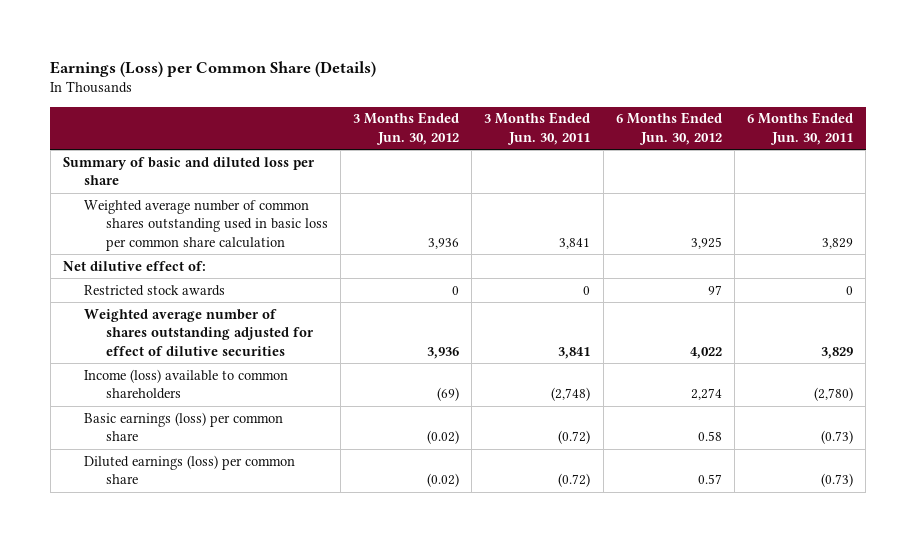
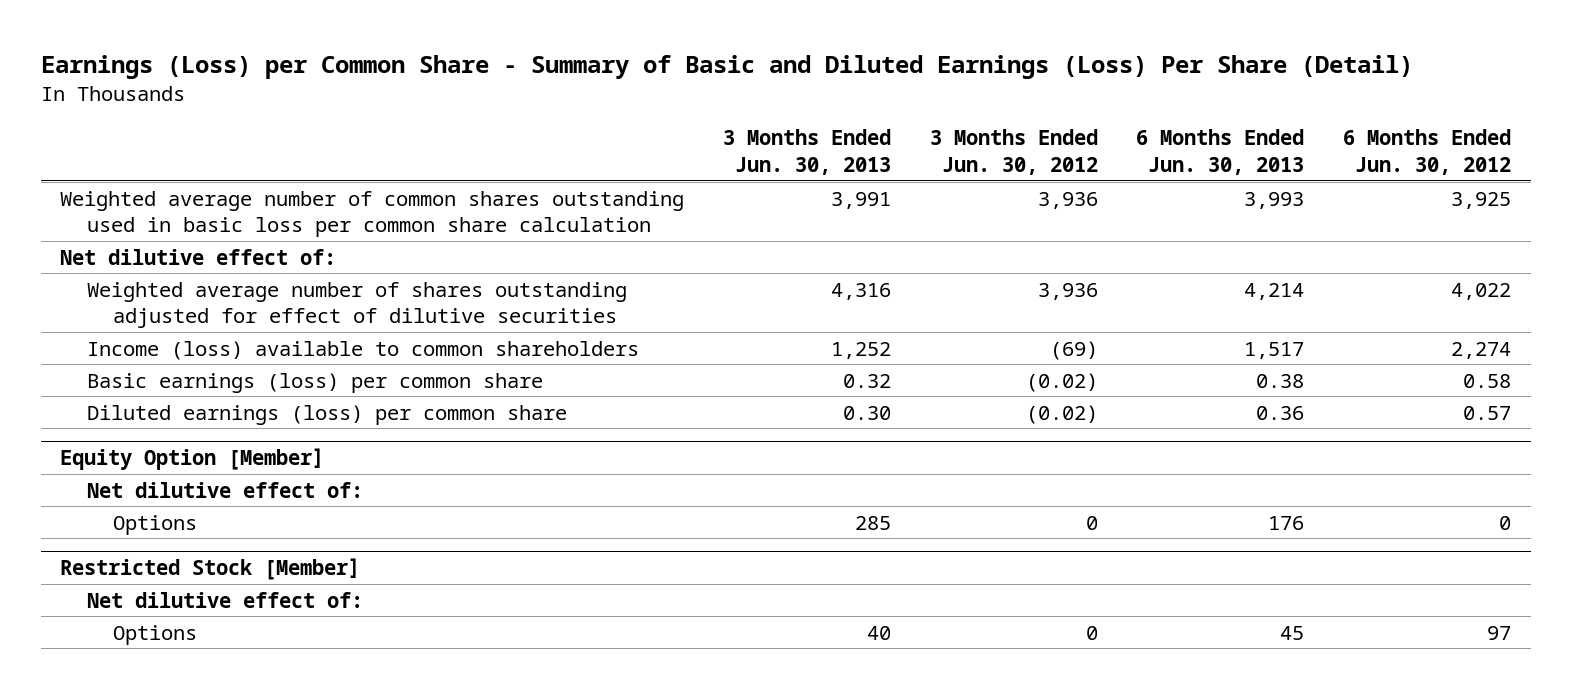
- Earnings (Loss) per Common Share (Details)
+ Earnings (Loss) per Common Share - Summary of Basic and Diluted Earnings (Loss) Per Share (Detail)
- | 3 Months Ended Jun. 30, 2012 | 3 Months Ended Jun. 30, 2011 | 6 Months Ended Jun. 30, 2012 | 6 Months Ended Jun. 30, 2011
+ | 3 Months Ended Jun. 30, 2013 | 3 Months Ended Jun. 30, 2012 | 6 Months Ended Jun. 30, 2013 | 6 Months Ended Jun. 30, 2012
- Summary of basic and diluted loss per share
- Restricted stock awards | 0 | 0 | 97 | 0
+ Equity Option [Member]
+ Net dilutive effect of:
+ Options | 285 | 0 | 176 | 0
+ Restricted Stock [Member]
+ Net dilutive effect of:
+ Options | 40 | 0 | 45 | 97

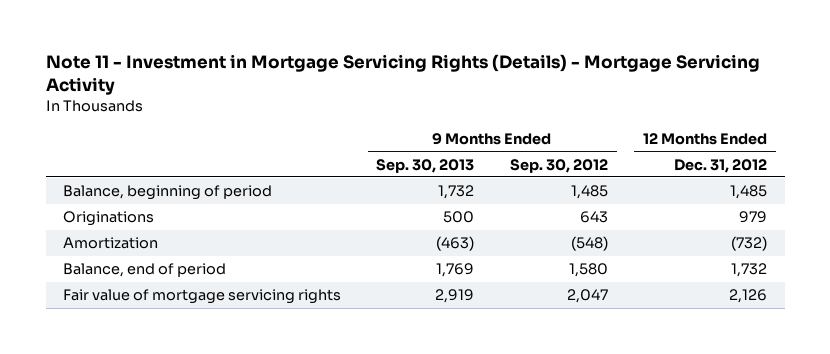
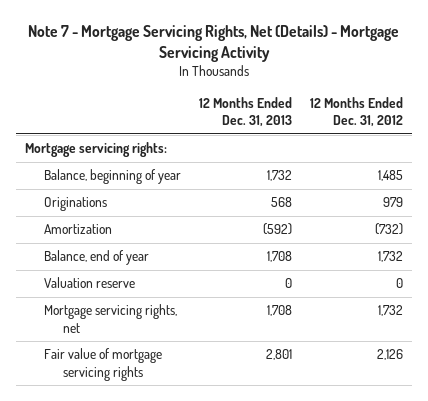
- Note 11 - Investment in Mortgage Servicing Rights (Details) - Mortgage Servicing Activity
+ Note 7 - Mortgage Servicing Rights, Net (Details) - Mortgage Servicing Activity
- | 9 Months Ended Sep. 30, 2013 | 9 Months Ended Sep. 30, 2012 | 12 Months Ended Dec. 31, 2012
+ | 12 Months Ended Dec. 31, 2013 | 12 Months Ended Dec. 31, 2012
- Balance, beginning of period | 1,732 | 1,485 | 1,485
+ Mortgage servicing rights:
+ Balance, beginning of year | 1,732 | 1,485
- Balance, end of period | 1,769 | 1,580 | 1,732
+ Balance, end of year | 1,708 | 1,732
+ Valuation reserve | 0 | 0
+ Mortgage servicing rights, net | 1,708 | 1,732

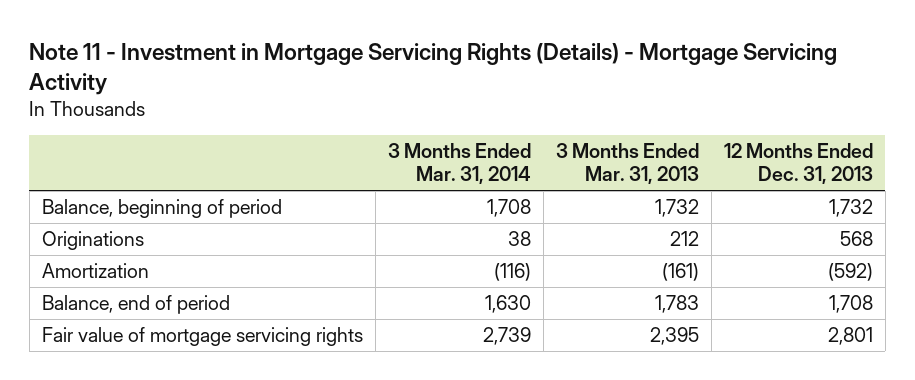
- Note 7 - Mortgage Servicing Rights, Net (Details) - Mortgage Servicing Activity
+ Note 11 - Investment in Mortgage Servicing Rights (Details) - Mortgage Servicing Activity
- | 12 Months Ended Dec. 31, 2013 | 12 Months Ended Dec. 31, 2012
+ | 3 Months Ended Mar. 31, 2014 | 3 Months Ended Mar. 31, 2013 | 12 Months Ended Dec. 31, 2013
- Mortgage servicing rights:
- Balance, beginning of year | 1,732 | 1,485
+ Balance, beginning of period | 1,708 | 1,732 | 1,732
- Balance, end of year | 1,708 | 1,732
- Valuation reserve | 0 | 0
- Mortgage servicing rights, net | 1,708 | 1,732
+ Balance, end of period | 1,630 | 1,783 | 1,708

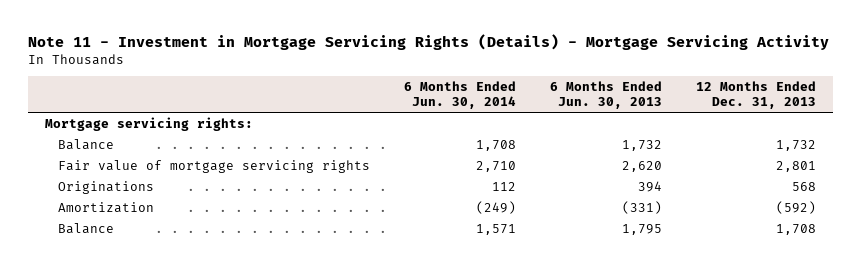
- | 3 Months Ended Mar. 31, 2014 | 3 Months Ended Mar. 31, 2013 | 12 Months Ended Dec. 31, 2013
+ | 6 Months Ended Jun. 30, 2014 | 6 Months Ended Jun. 30, 2013 | 12 Months Ended Dec. 31, 2013
- Balance, beginning of period | 1,708 | 1,732 | 1,732
+ Mortgage servicing rights:
+ Balance | 1,708 | 1,732 | 1,732
moved up: Fair value of mortgage servicing rights | 2,710 | 2,620 | 2,801
- Balance, end of period | 1,630 | 1,783 | 1,708
+ Balance | 1,571 | 1,795 | 1,708

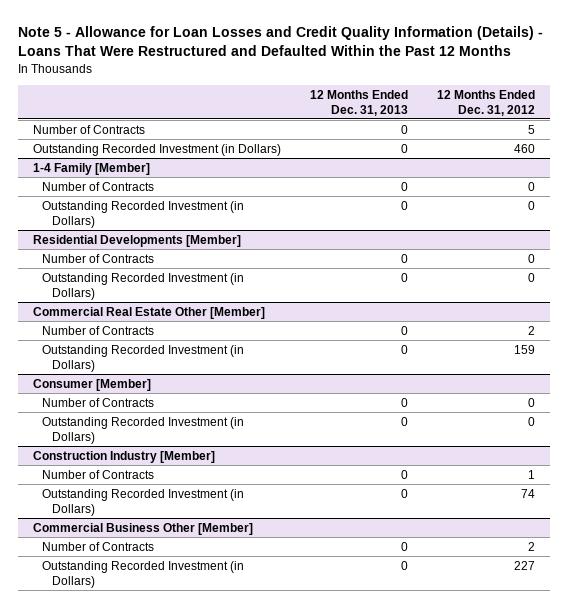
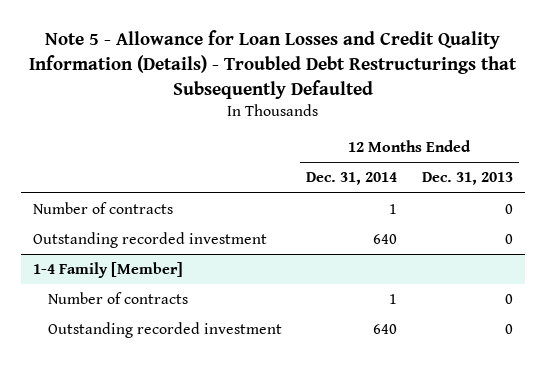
- Note 5 - Allowance for Loan Losses and Credit Quality Information (Details) - Loans That Were Restructured and Defaulted Within the Past 12 Months
+ Note 5 - Allowance for Loan Losses and Credit Quality Information (Details) - Troubled Debt Restructurings that Subsequently Defaulted
- | 12 Months Ended Dec. 31, 2013 | 12 Months Ended Dec. 31, 2012
+ | 12 Months Ended Dec. 31, 2014 | 12 Months Ended Dec. 31, 2013
- Number of Contracts | 0 | 5
- Outstanding Recorded Investment (in Dollars) | 0 | 460
+ Number of contracts | 1 | 0
+ Outstanding recorded investment | 640 | 0
@ 1-4 Family [Member]
- Number of Contracts | 0 | 0
- Outstanding Recorded Investment (in Dollars) | 0 | 0
- Residential Developments [Member]
- Number of Contracts | 0 | 0
- Outstanding Recorded Investment (in Dollars) | 0 | 0
- Commercial Real Estate Other [Member]
- Number of Contracts | 0 | 2
- Outstanding Recorded Investment (in Dollars) | 0 | 159
- Consumer [Member]
- Number of Contracts | 0 | 0
- Outstanding Recorded Investment (in Dollars) | 0 | 0
- Construction Industry [Member]
- Number of Contracts | 0 | 1
- Outstanding Recorded Investment (in Dollars) | 0 | 74
- Commercial Business Other [Member]
- Number of Contracts | 0 | 2
- Outstanding Recorded Investment (in Dollars) | 0 | 227
@ 1-4 Family [Member]
+ Number of contracts | 1 | 0
+ Outstanding recorded investment | 640 | 0

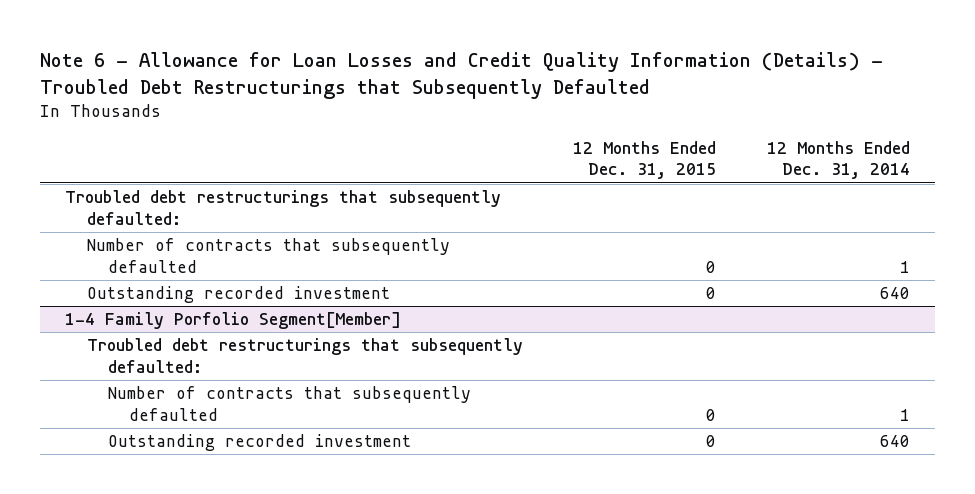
- Note 5 - Allowance for Loan Losses and Credit Quality Information (Details) - Troubled Debt Restructurings that Subsequently Defaulted
+ Note 6 - Allowance for Loan Losses and Credit Quality Information (Details) - Troubled Debt Restructurings that Subsequently Defaulted
- | 12 Months Ended Dec. 31, 2014 | 12 Months Ended Dec. 31, 2013
+ | 12 Months Ended Dec. 31, 2015 | 12 Months Ended Dec. 31, 2014
- Number of contracts | 1 | 0
+ Troubled debt restructurings that subsequently defaulted:
+ Number of contracts that subsequently defaulted | 0 | 1
- 1-4 Family [Member]
- Number of contracts | 1 | 0
+ 1-4 Family Porfolio Segment[Member]
+ Troubled debt restructurings that subsequently defaulted:
+ Number of contracts that subsequently defaulted | 0 | 1

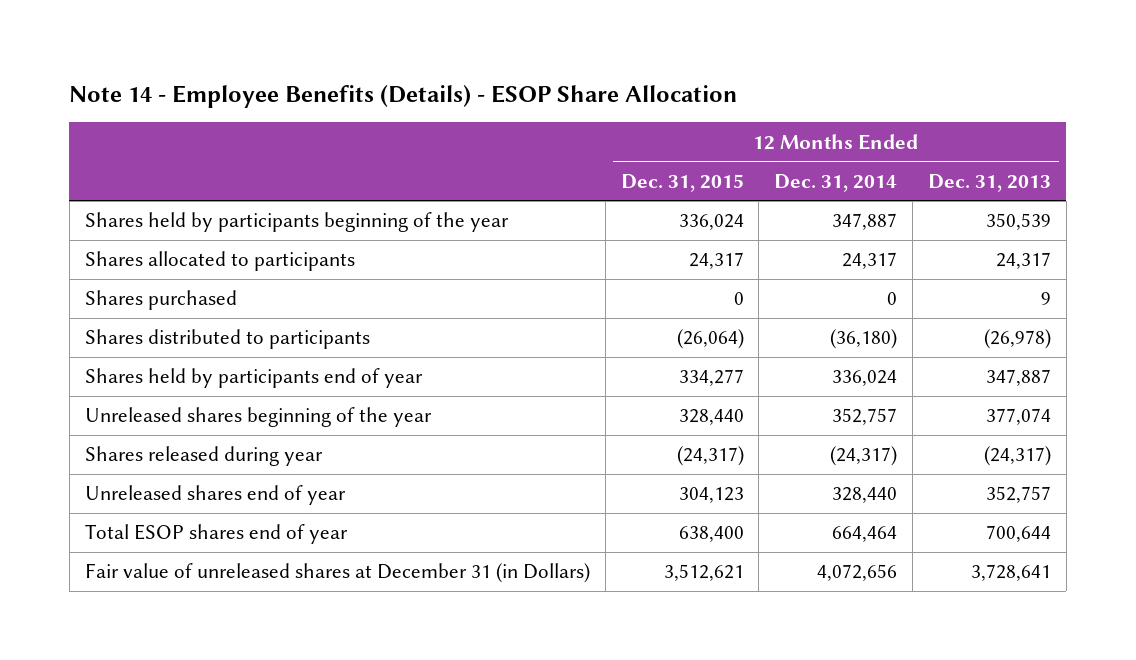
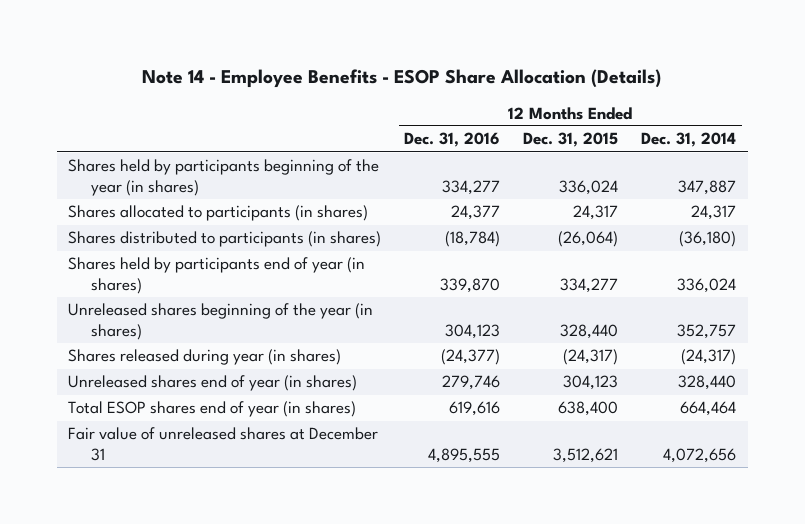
- Note 14 - Employee Benefits (Details) - ESOP Share Allocation
+ Note 14 - Employee Benefits - ESOP Share Allocation (Details)
- | 12 Months Ended Dec. 31, 2015 | 12 Months Ended Dec. 31, 2014 | 12 Months Ended Dec. 31, 2013
+ | 12 Months Ended Dec. 31, 2016 | 12 Months Ended Dec. 31, 2015 | 12 Months Ended Dec. 31, 2014
- Shares held by participants beginning of the year | 336,024 | 347,887 | 350,539
- Shares allocated to participants | 24,317 | 24,317 | 24,317
- Shares purchased | 0 | 0 | 9
- Shares distributed to participants | (26,064) | (36,180) | (26,978)
- Shares held by participants end of year | 334,277 | 336,024 | 347,887
- Unreleased shares beginning of the year | 328,440 | 352,757 | 377,074
- Shares released during year | (24,317) | (24,317) | (24,317)
- Unreleased shares end of year | 304,123 | 328,440 | 352,757
- Total ESOP shares end of year | 638,400 | 664,464 | 700,644
- Fair value of unreleased shares at December 31 (in Dollars) | 3,512,621 | 4,072,656 | 3,728,641
+ Shares held by participants beginning of the year (in shares) | 334,277 | 336,024 | 347,887
+ Shares allocated to participants (in shares) | 24,377 | 24,317 | 24,317
+ Shares distributed to participants (in shares) | (18,784) | (26,064) | (36,180)
+ Shares held by participants end of year (in shares) | 339,870 | 334,277 | 336,024
+ Unreleased shares beginning of the year (in shares) | 304,123 | 328,440 | 352,757
+ Shares released during year (in shares) | (24,377) | (24,317) | (24,317)
+ Unreleased shares end of year (in shares) | 279,746 | 304,123 | 328,440
+ Total ESOP shares end of year (in shares) | 619,616 | 638,400 | 664,464
+ Fair value of unreleased shares at December 31 | 4,895,555 | 3,512,621 | 4,072,656

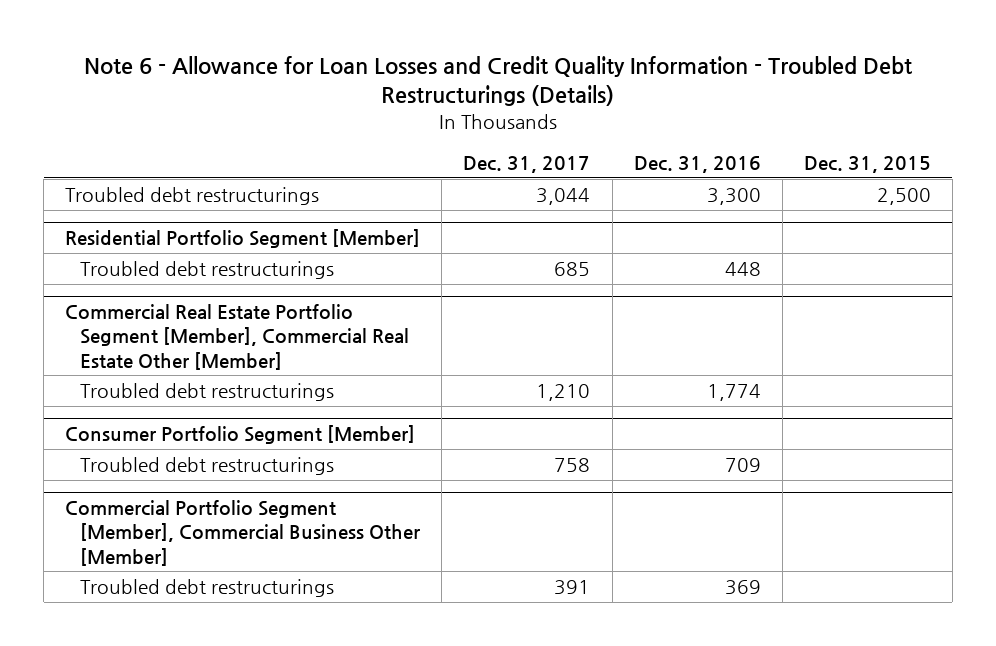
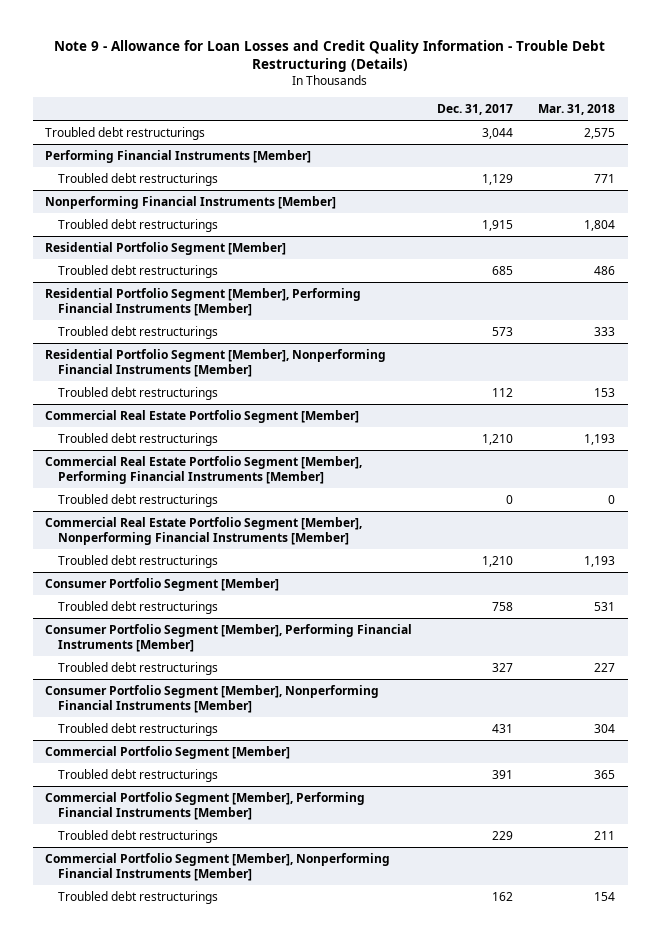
- Note 6 - Allowance for Loan Losses and Credit Quality Information - Troubled Debt Restructurings (Details)
+ Note 9 - Allowance for Loan Losses and Credit Quality Information - Trouble Debt Restructuring (Details)
- | Dec. 31, 2017 | Dec. 31, 2016 | Dec. 31, 2015
+ | Dec. 31, 2017 | Mar. 31, 2018
+ Performing Financial Instruments [Member]
+ Troubled debt restructurings | 1,129 | 771
+ Nonperforming Financial Instruments [Member]
+ Troubled debt restructurings | 1,915 | 1,804
- Commercial Real Estate Portfolio Segment [Member], Commercial Real Estate Other [Member]
+ Residential Portfolio Segment [Member], Performing Financial Instruments [Member]
+ Troubled debt restructurings | 573 | 333
+ Residential Portfolio Segment [Member], Nonperforming Financial Instruments [Member]
+ Troubled debt restructurings | 112 | 153
+ Commercial Real Estate Portfolio Segment [Member]
+ Commercial Real Estate Portfolio Segment [Member], Performing Financial Instruments [Member]
+ Troubled debt restructurings | 0 | 0
+ Commercial Real Estate Portfolio Segment [Member], Nonperforming Financial Instruments [Member]
+ Troubled debt restructurings | 1,210 | 1,193
- Commercial Portfolio Segment [Member], Commercial Business Other [Member]
+ Consumer Portfolio Segment [Member], Performing Financial Instruments [Member]
+ Troubled debt restructurings | 327 | 227
+ Consumer Portfolio Segment [Member], Nonperforming Financial Instruments [Member]
+ Troubled debt restructurings | 431 | 304
+ Commercial Portfolio Segment [Member]
+ Commercial Portfolio Segment [Member], Performing Financial Instruments [Member]
+ Troubled debt restructurings | 229 | 211
+ Commercial Portfolio Segment [Member], Nonperforming Financial Instruments [Member]
+ Troubled debt restructurings | 162 | 154

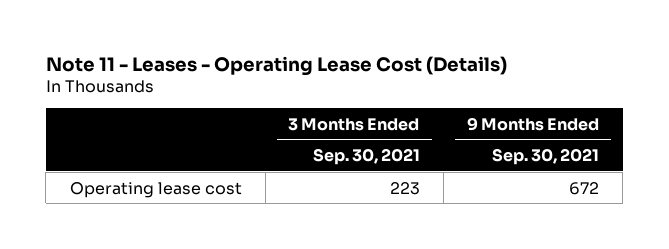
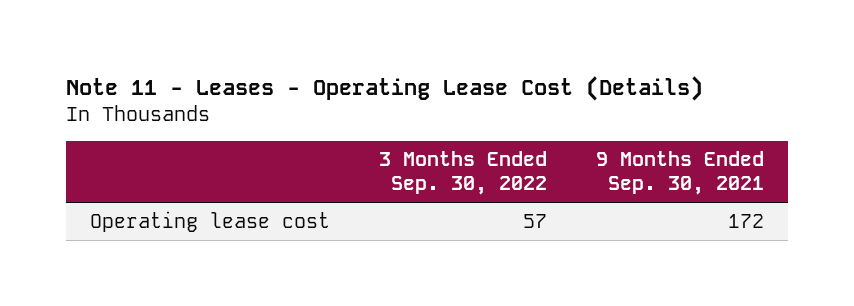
- | 3 Months Ended Sep. 30, 2021 | 9 Months Ended Sep. 30, 2021
+ | 3 Months Ended Sep. 30, 2022 | 9 Months Ended Sep. 30, 2021
- Operating lease cost | 223 | 672
+ Operating lease cost | 57 | 172

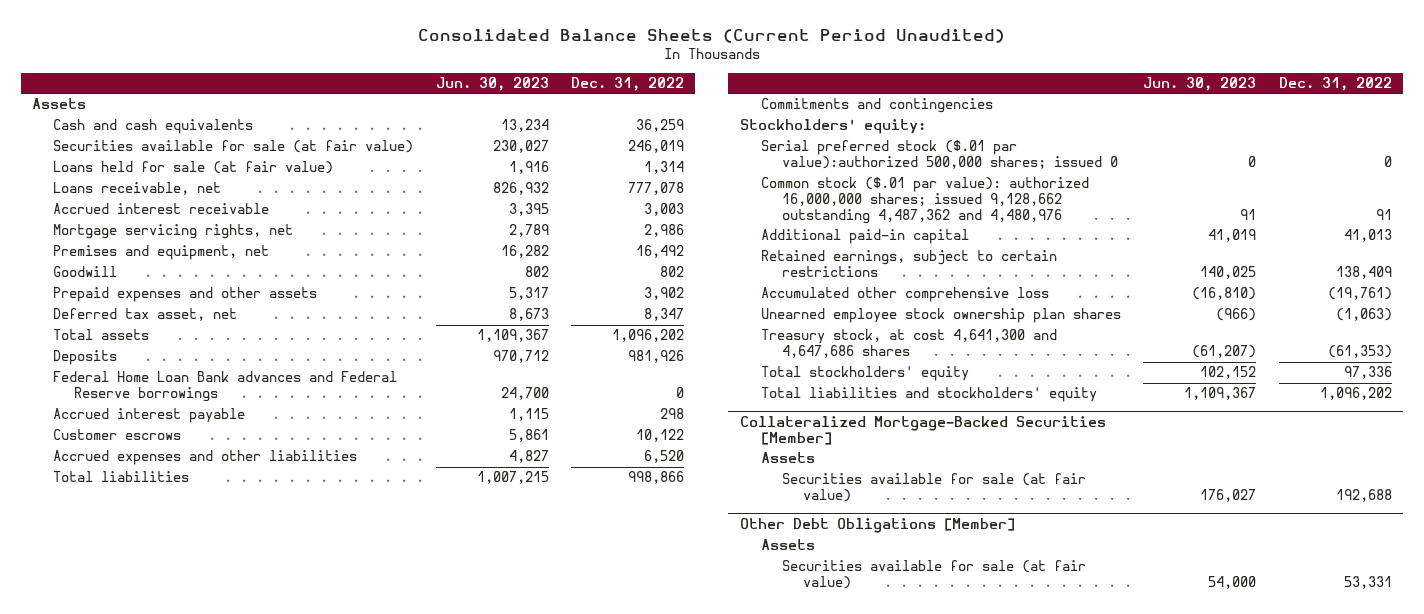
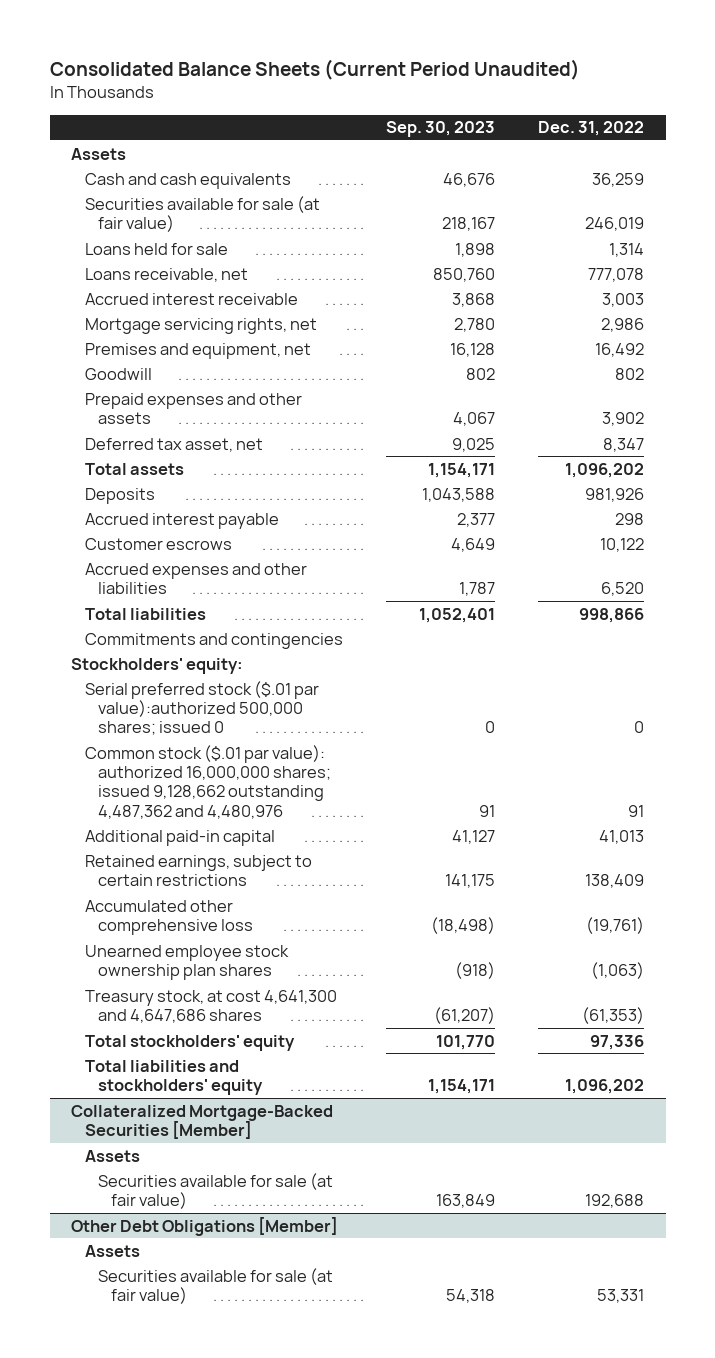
- | Jun. 30, 2023 | Dec. 31, 2022
+ | Sep. 30, 2023 | Dec. 31, 2022
- Loans held for sale (at fair value) | 1,916 | 1,314
+ Loans held for sale | 1,898 | 1,314
- Federal Home Loan Bank advances and Federal Reserve borrowings | 24,700 | 0

